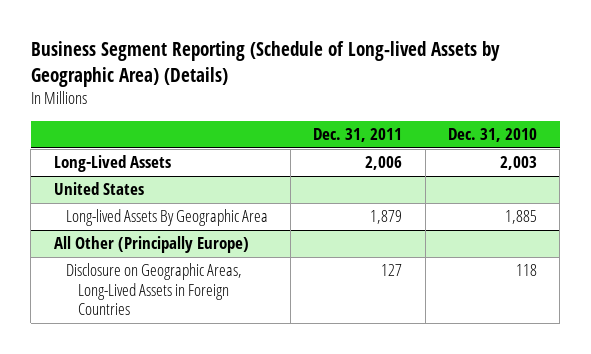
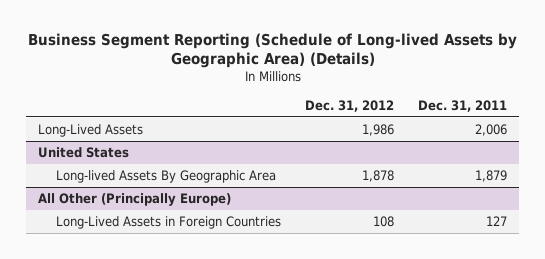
- | Dec. 31, 2011 | Dec. 31, 2010
+ | Dec. 31, 2012 | Dec. 31, 2011
@ All Other (Principally Europe)
- Disclosure on Geographic Areas, Long-Lived Assets in Foreign Countries | 127 | 118
+ Long-Lived Assets in Foreign Countries | 108 | 127

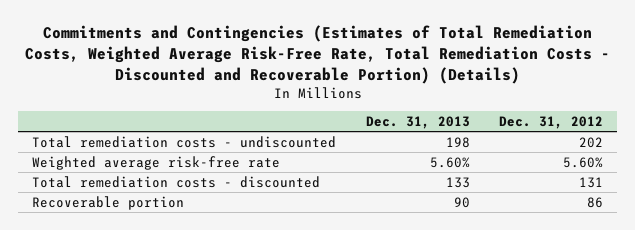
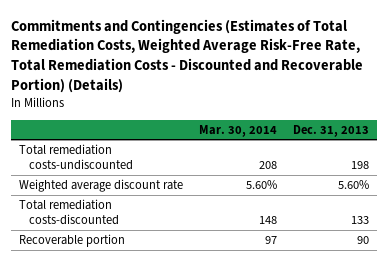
- | Dec. 31, 2013 | Dec. 31, 2012
+ | Mar. 30, 2014 | Dec. 31, 2013
- Total remediation costs - undiscounted | 198 | 202
- Weighted average risk-free rate | 5.60% | 5.60%
- Total remediation costs - discounted | 133 | 131
+ Total remediation costs-undiscounted | 208 | 198
+ Weighted average discount rate | 5.60% | 5.60%
+ Total remediation costs-discounted | 148 | 133

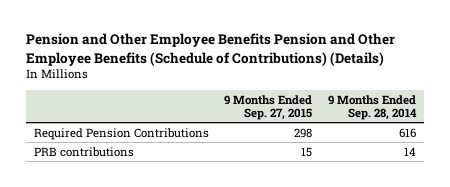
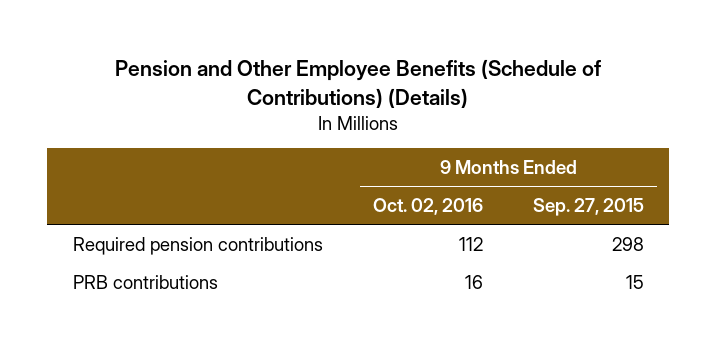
- Pension and Other Employee Benefits Pension and Other Employee Benefits (Schedule of Contributions) (Details)
+ Pension and Other Employee Benefits (Schedule of Contributions) (Details)
- | 9 Months Ended Sep. 27, 2015 | 9 Months Ended Sep. 28, 2014
+ | 9 Months Ended Oct. 02, 2016 | 9 Months Ended Sep. 27, 2015
- Required Pension Contributions | 298 | 616
+ Required pension contributions | 112 | 298

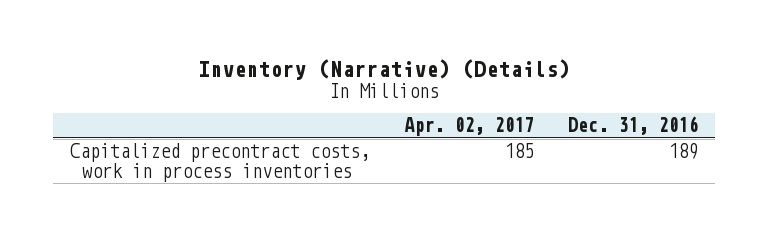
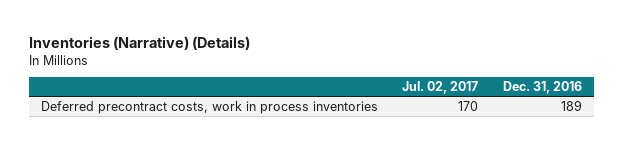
- Inventory (Narrative) (Details)
+ Inventories (Narrative) (Details)
- | Apr. 02, 2017 | Dec. 31, 2016
+ | Jul. 02, 2017 | Dec. 31, 2016
- Capitalized precontract costs, work in process inventories | 185 | 189
+ Deferred precontract costs, work in process inventories | 170 | 189

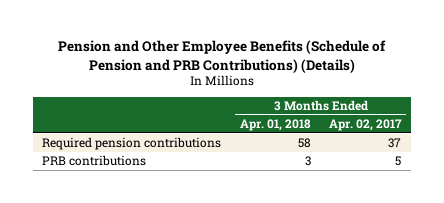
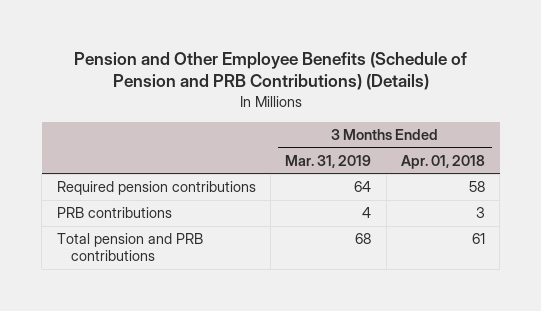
- | 3 Months Ended Apr. 01, 2018 | 3 Months Ended Apr. 02, 2017
+ | 3 Months Ended Mar. 31, 2019 | 3 Months Ended Apr. 01, 2018
+ Total pension and PRB contributions | 68 | 61

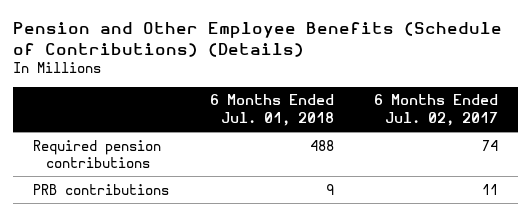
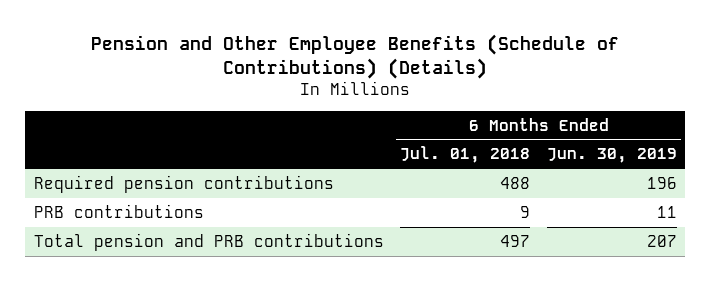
- | 6 Months Ended Jul. 01, 2018 | 6 Months Ended Jul. 02, 2017
+ | 6 Months Ended Jul. 01, 2018 | 6 Months Ended Jun. 30, 2019
+ Total pension and PRB contributions | 497 | 207

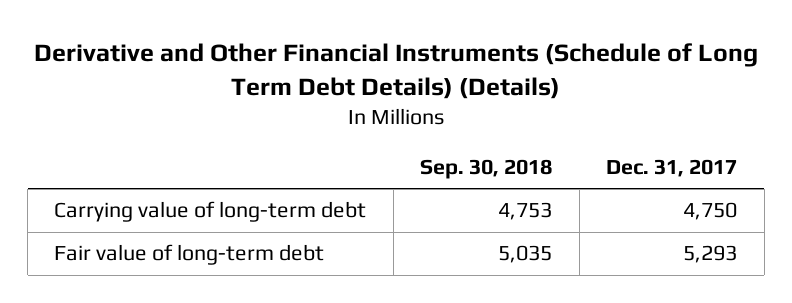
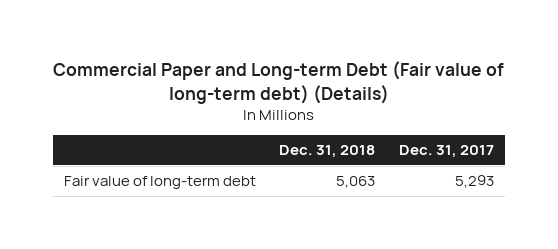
- Derivative and Other Financial Instruments (Schedule of Long Term Debt Details) (Details)
+ Commercial Paper and Long-term Debt (Fair value of long-term debt) (Details)
- | Sep. 30, 2018 | Dec. 31, 2017
+ | Dec. 31, 2018 | Dec. 31, 2017
- Carrying value of long-term debt | 4,753 | 4,750

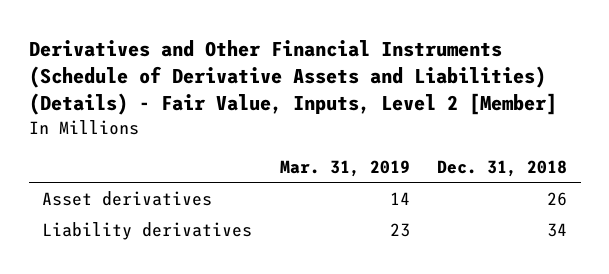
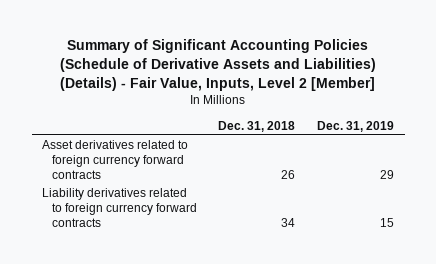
- Derivatives and Other Financial Instruments (Schedule of Derivative Assets and Liabilities) (Details) - Fair Value, Inputs, Level 2 [Member]
+ Summary of Significant Accounting Policies (Schedule of Derivative Assets and Liabilities) (Details) - Fair Value, Inputs, Level 2 [Member]
- | Mar. 31, 2019 | Dec. 31, 2018
+ | Dec. 31, 2018 | Dec. 31, 2019
- Asset derivatives | 14 | 26
- Liability derivatives | 23 | 34
+ Asset derivatives related to foreign currency forward contracts | 26 | 29
+ Liability derivatives related to foreign currency forward contracts | 34 | 15

